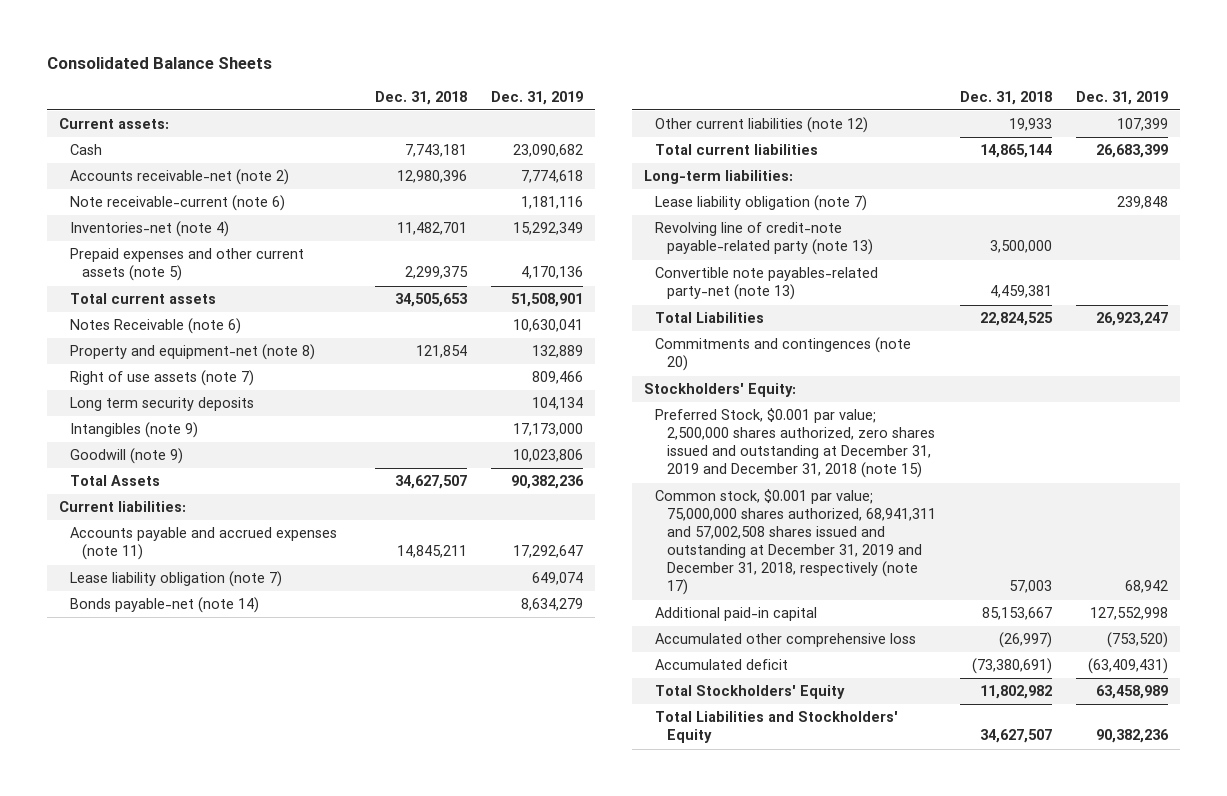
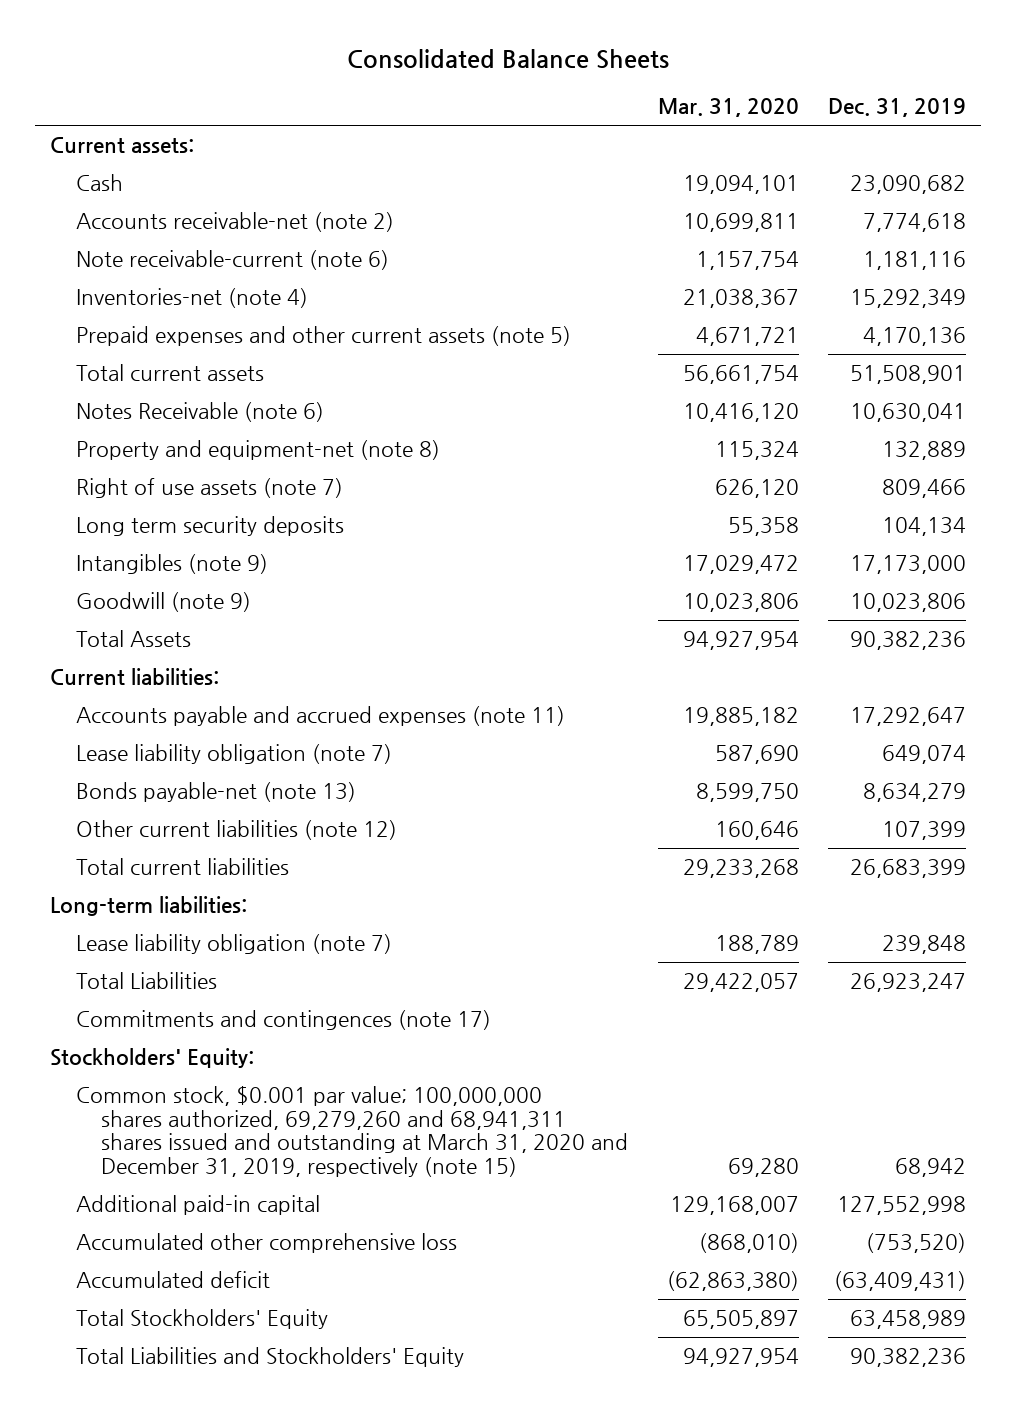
- | Dec. 31, 2018 | Dec. 31, 2019
+ | Mar. 31, 2020 | Dec. 31, 2019
- Bonds payable-net (note 14) | | 8,634,279
+ Bonds payable-net (note 13) | 8,599,750 | 8,634,279
- Revolving line of credit-note payable-related party (note 13) | 3,500,000 |
- Convertible note payables-related party-net (note 13) | 4,459,381 |
- Commitments and contingences (note 20)
+ Commitments and contingences (note 17)
- Preferred Stock, $0.001 par value; 2,500,000 shares authorized, zero shares issued and outstanding at December 31, 2019 and December 31, 2018 (note 15)
- Common stock, $0.001 par value; 75,000,000 shares authorized, 68,941,311 and 57,002,508 shares issued and outstanding at December 31, 2019 and December 31, 2018, respectively (note 17) | 57,003 | 68,942
+ Common stock, $0.001 par value; 100,000,000 shares authorized, 69,279,260 and 68,941,311 shares issued and outstanding at March 31, 2020 and December 31, 2019, respectively (note 15) | 69,280 | 68,942

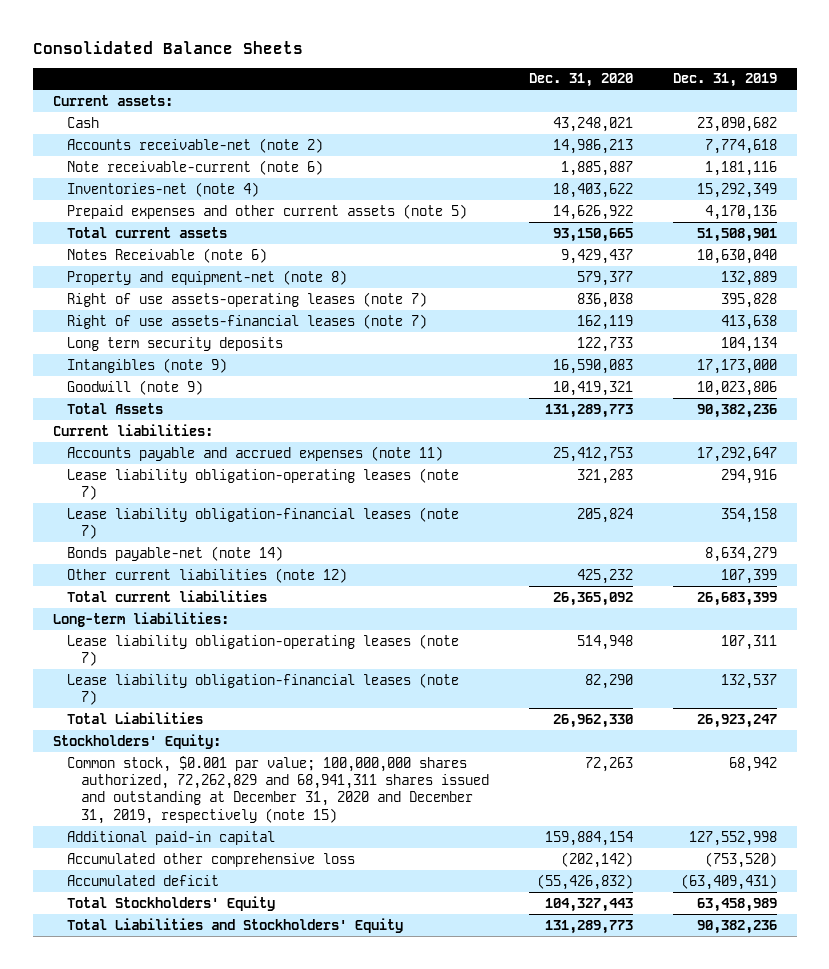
- | Mar. 31, 2020 | Dec. 31, 2019
+ | Dec. 31, 2020 | Dec. 31, 2019
- Notes Receivable (note 6) | 10,416,120 | 10,630,041
+ Notes Receivable (note 6) | 9,429,437 | 10,630,040
- Right of use assets (note 7) | 626,120 | 809,466
+ Right of use assets-operating leases (note 7) | 836,038 | 395,828
+ Right of use assets-financial leases (note 7) | 162,119 | 413,638
- Lease liability obligation (note 7) | 587,690 | 649,074
- Bonds payable-net (note 13) | 8,599,750 | 8,634,279
+ Lease liability obligation-operating leases (note 7) | 321,283 | 294,916
+ Lease liability obligation-financial leases (note 7) | 205,824 | 354,158
+ Bonds payable-net (note 14) | | 8,634,279
- Lease liability obligation (note 7) | 188,789 | 239,848
+ Lease liability obligation-operating leases (note 7) | 514,948 | 107,311
+ Lease liability obligation-financial leases (note 7) | 82,290 | 132,537
- Commitments and contingences (note 17)
- Common stock, $0.001 par value; 100,000,000 shares authorized, 69,279,260 and 68,941,311 shares issued and outstanding at March 31, 2020 and December 31, 2019, respectively (note 15) | 69,280 | 68,942
+ Common stock, $0.001 par value; 100,000,000 shares authorized, 72,262,829 and 68,941,311 shares issued and outstanding at December 31, 2020 and December 31, 2019, respectively (note 15) | 72,263 | 68,942

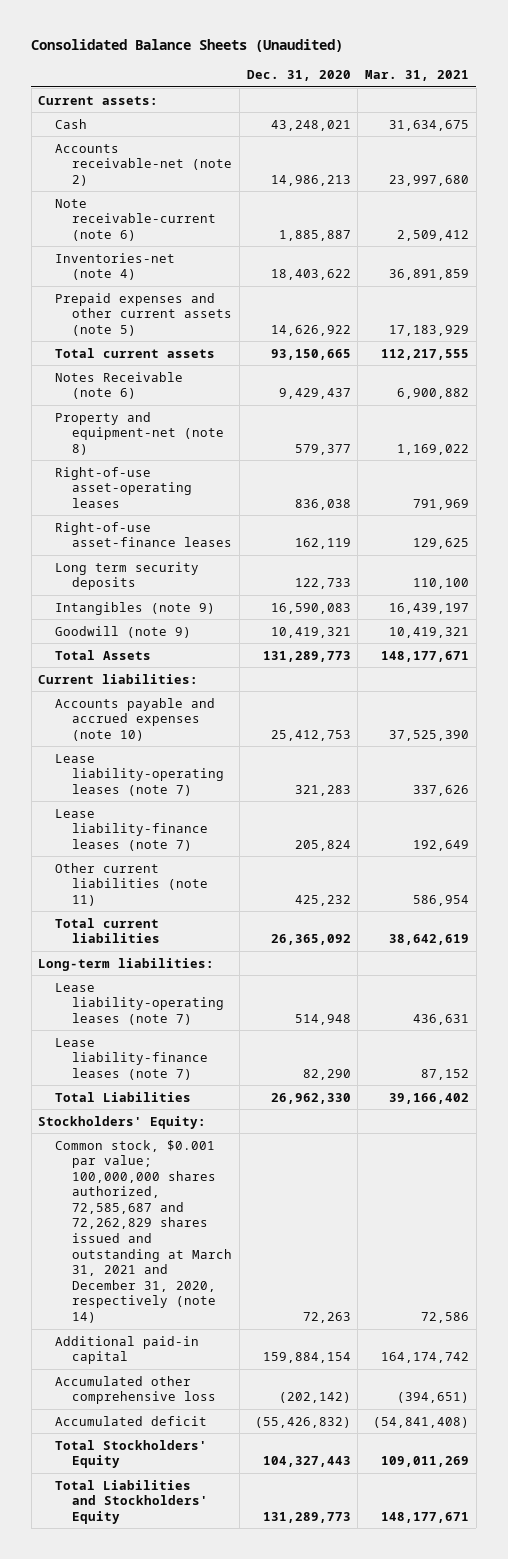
- Consolidated Balance Sheets
+ Consolidated Balance Sheets (Unaudited)
- | Dec. 31, 2020 | Dec. 31, 2019
+ | Dec. 31, 2020 | Mar. 31, 2021
- Right of use assets-operating leases (note 7) | 836,038 | 395,828
- Right of use assets-financial leases (note 7) | 162,119 | 413,638
+ Right-of-use asset-operating leases | 836,038 | 791,969
+ Right-of-use asset-finance leases | 162,119 | 129,625
- Accounts payable and accrued expenses (note 11) | 25,412,753 | 17,292,647
- Lease liability obligation-operating leases (note 7) | 321,283 | 294,916
- Lease liability obligation-financial leases (note 7) | 205,824 | 354,158
- Bonds payable-net (note 14) | | 8,634,279
- Other current liabilities (note 12) | 425,232 | 107,399
+ Accounts payable and accrued expenses (note 10) | 25,412,753 | 37,525,390
+ Lease liability-operating leases (note 7) | 321,283 | 337,626
+ Lease liability-finance leases (note 7) | 205,824 | 192,649
+ Other current liabilities (note 11) | 425,232 | 586,954
- Lease liability obligation-operating leases (note 7) | 514,948 | 107,311
- Lease liability obligation-financial leases (note 7) | 82,290 | 132,537
+ Lease liability-operating leases (note 7) | 514,948 | 436,631
+ Lease liability-finance leases (note 7) | 82,290 | 87,152
- Common stock, $0.001 par value; 100,000,000 shares authorized, 72,262,829 and 68,941,311 shares issued and outstanding at December 31, 2020 and December 31, 2019, respectively (note 15) | 72,263 | 68,942
+ Common stock, $0.001 par value; 100,000,000 shares authorized, 72,585,687 and 72,262,829 shares issued and outstanding at March 31, 2021 and December 31, 2020, respectively (note 14) | 72,263 | 72,586

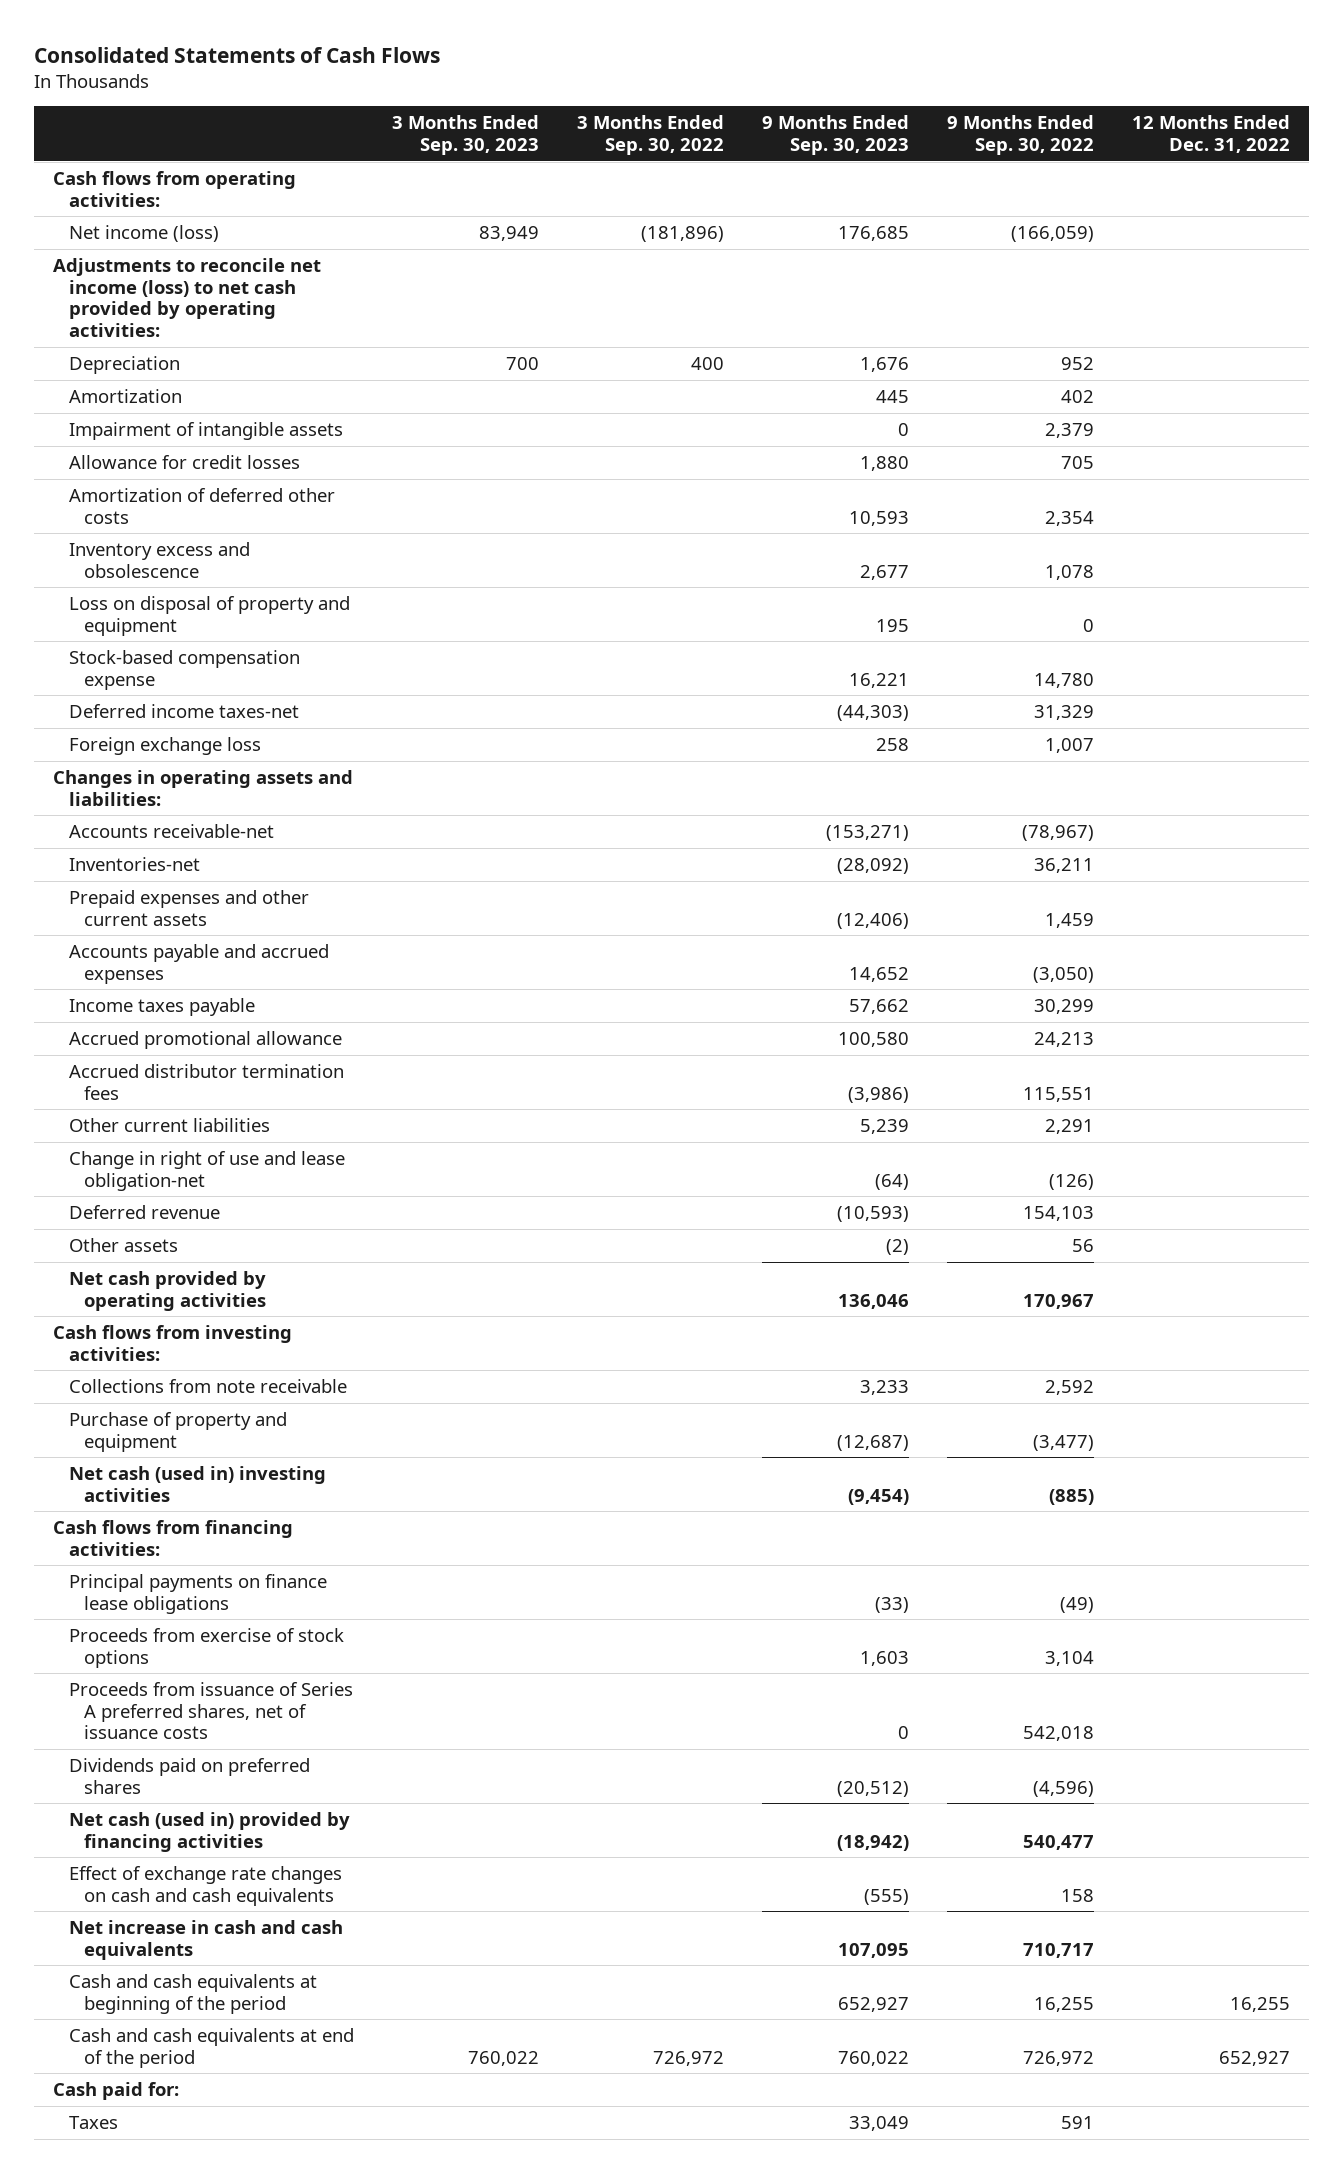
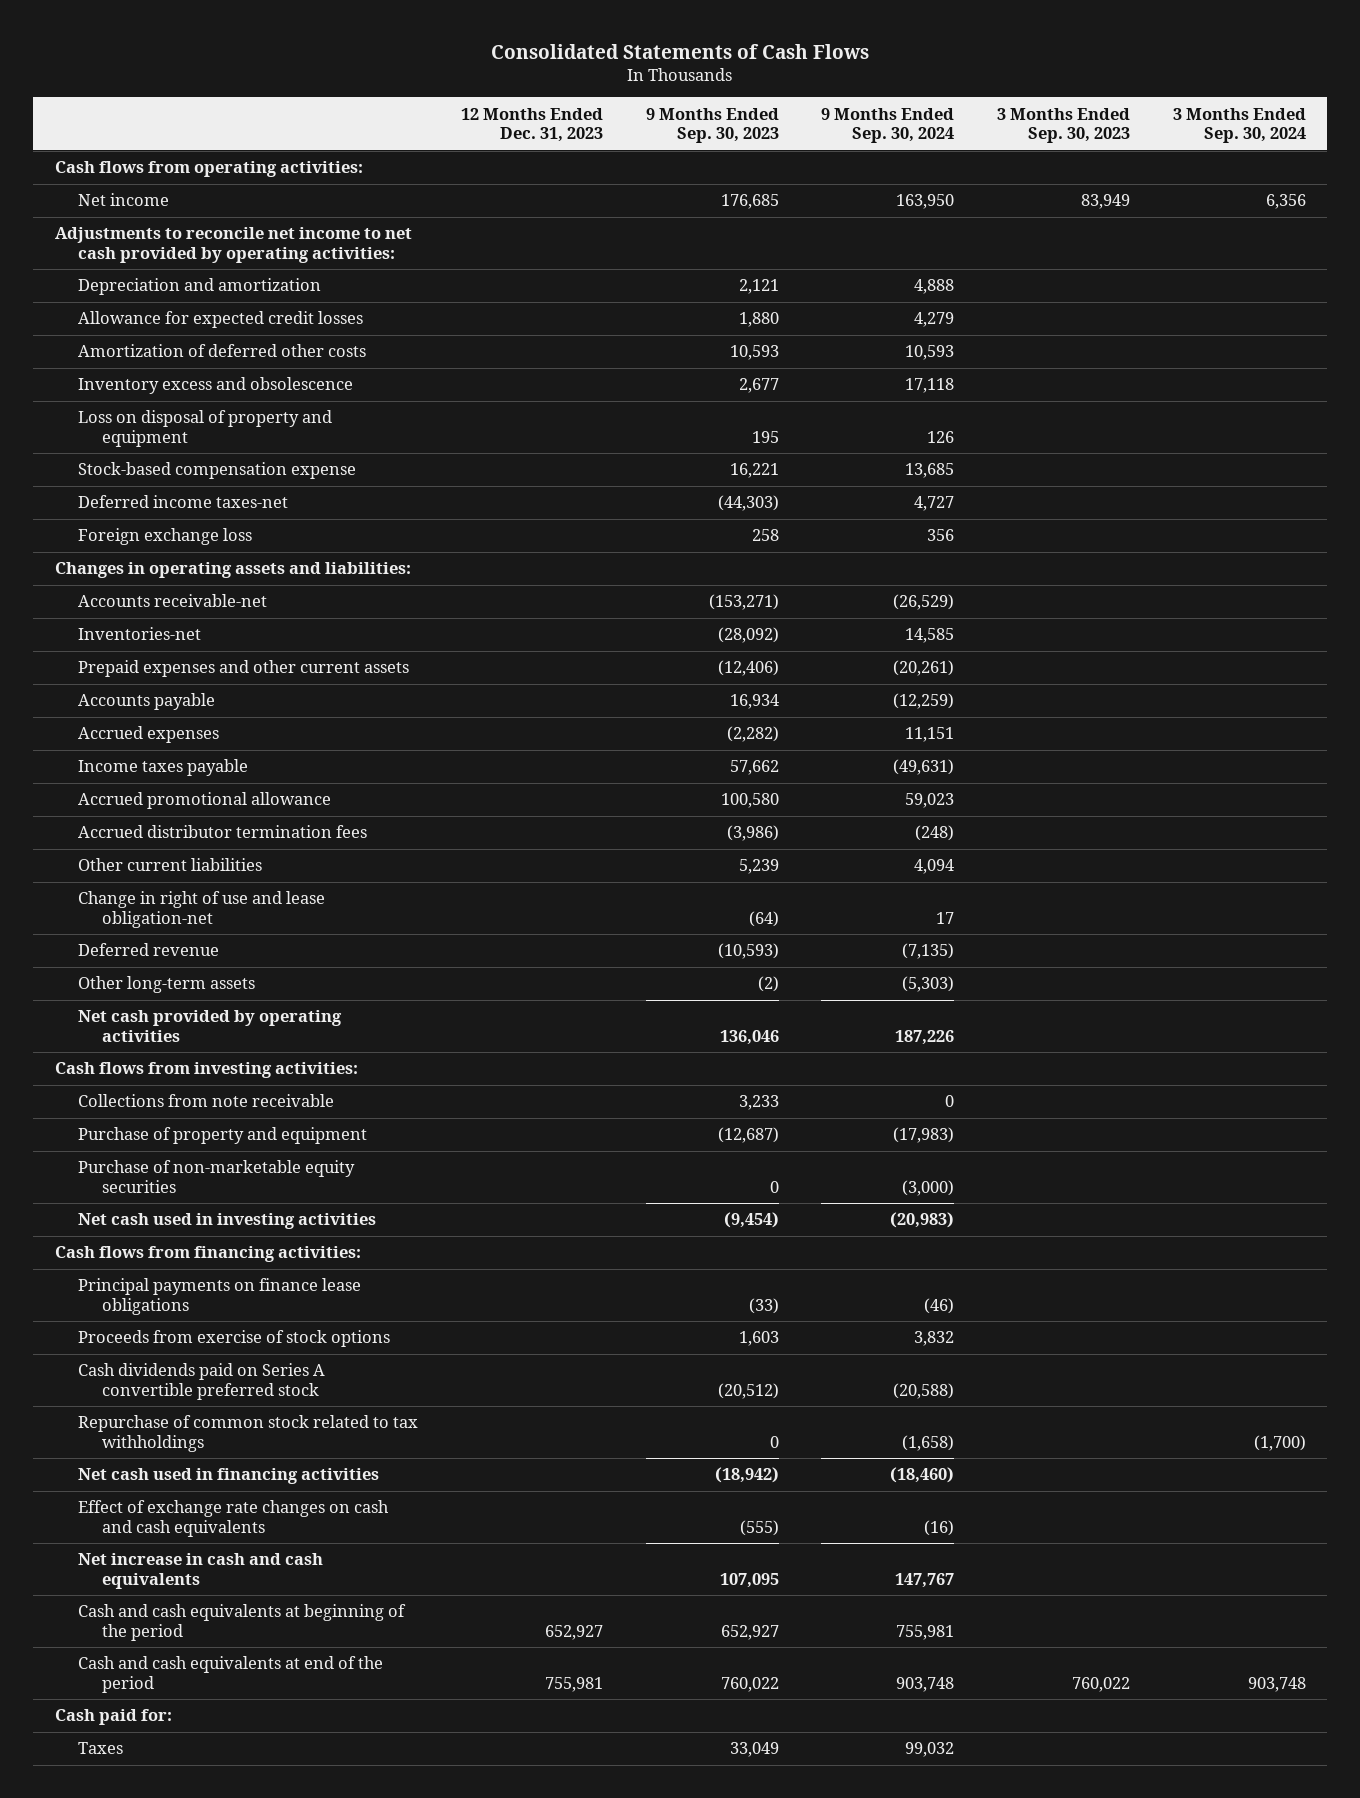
- | 3 Months Ended Sep. 30, 2023 | 3 Months Ended Sep. 30, 2022 | 9 Months Ended Sep. 30, 2023 | 9 Months Ended Sep. 30, 2022 | 12 Months Ended Dec. 31, 2022
+ | 12 Months Ended Dec. 31, 2023 | 9 Months Ended Sep. 30, 2023 | 9 Months Ended Sep. 30, 2024 | 3 Months Ended Sep. 30, 2023 | 3 Months Ended Sep. 30, 2024
- Net income (loss) | 83,949 | (181,896) | 176,685 | (166,059) |
- Adjustments to reconcile net income (loss) to net cash provided by operating activities:
- Depreciation | 700 | 400 | 1,676 | 952 |
- Amortization | | | 445 | 402 |
- Impairment of intangible assets | | | 0 | 2,379 |
- Allowance for credit losses | | | 1,880 | 705 |
+ Net income | | 176,685 | 163,950 | 83,949 | 6,356
+ Adjustments to reconcile net income to net cash provided by operating activities:
+ Depreciation and amortization | | 2,121 | 4,888 | |
+ Allowance for expected credit losses | | 1,880 | 4,279 | |
- Accounts payable and accrued expenses | | | 14,652 | (3,050) |
+ Accounts payable | | 16,934 | (12,259) | |
+ Accrued expenses | | (2,282) | 11,151 | |
- Other assets | | | (2) | 56 |
+ Other long-term assets | | (2) | (5,303) | |
- Net cash (used in) investing activities | | | (9,454) | (885) |
+ Purchase of non-marketable equity securities | | 0 | (3,000) | |
+ Net cash used in investing activities | | (9,454) | (20,983) | |
- Proceeds from issuance of Series A preferred shares, net of issuance costs | | | 0 | 542,018 |
- Dividends paid on preferred shares | | | (20,512) | (4,596) |
- Net cash (used in) provided by financing activities | | | (18,942) | 540,477 |
+ Cash dividends paid on Series A convertible preferred stock | | (20,512) | (20,588) | |
+ Repurchase of common stock related to tax withholdings | | 0 | (1,658) | | (1,700)
+ Net cash used in financing activities | | (18,942) | (18,460) | |

